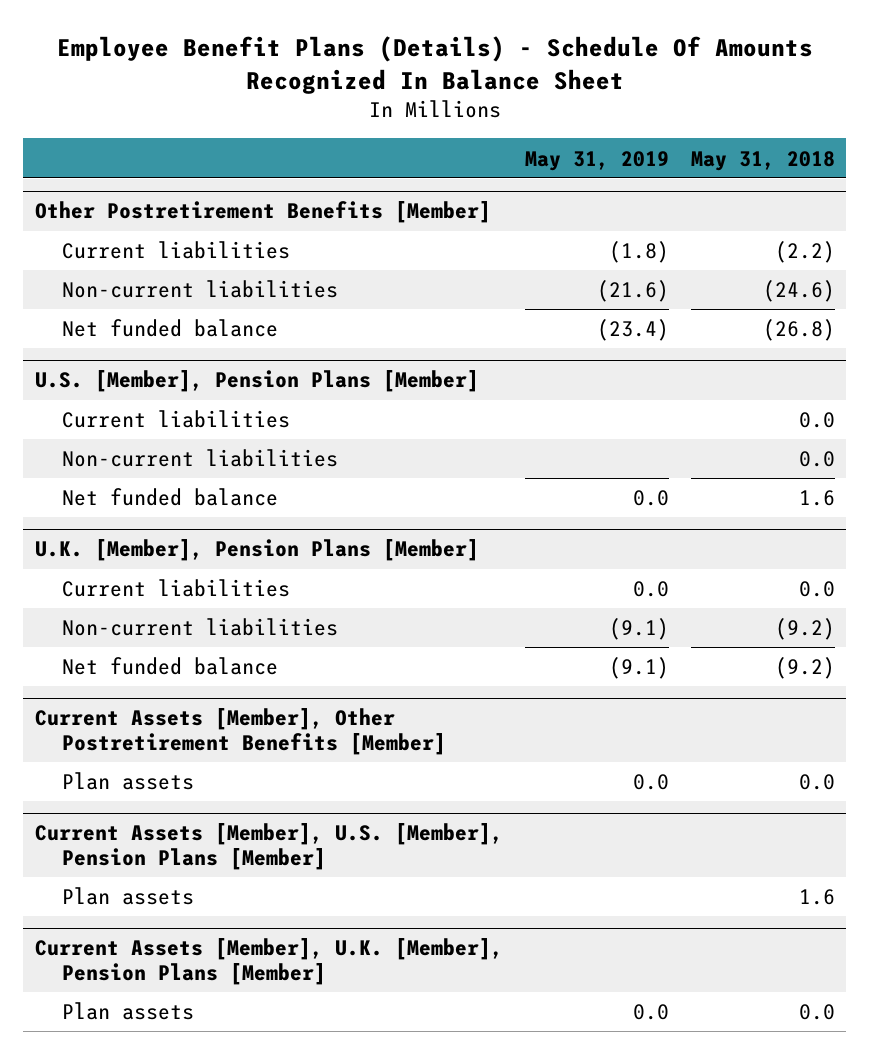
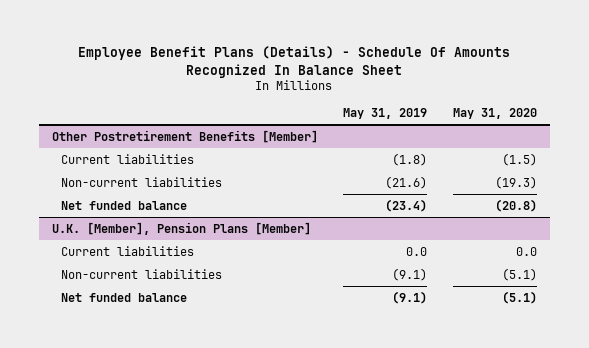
- | May 31, 2019 | May 31, 2018
+ | May 31, 2019 | May 31, 2020
- U.S. [Member], Pension Plans [Member]
- Current liabilities | | 0.0
- Non-current liabilities | | 0.0
- Net funded balance | 0.0 | 1.6
- Current Assets [Member], Other Postretirement Benefits [Member]
- Plan assets | 0.0 | 0.0
- Current Assets [Member], U.S. [Member], Pension Plans [Member]
- Plan assets | | 1.6
- Current Assets [Member], U.K. [Member], Pension Plans [Member]
- Plan assets | 0.0 | 0.0

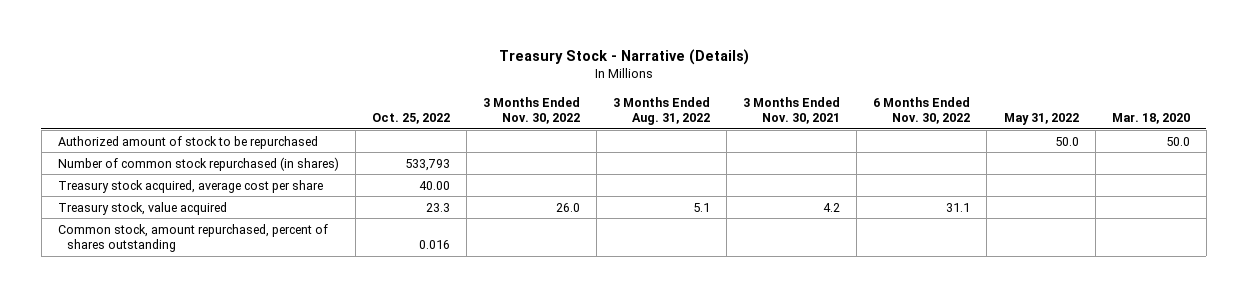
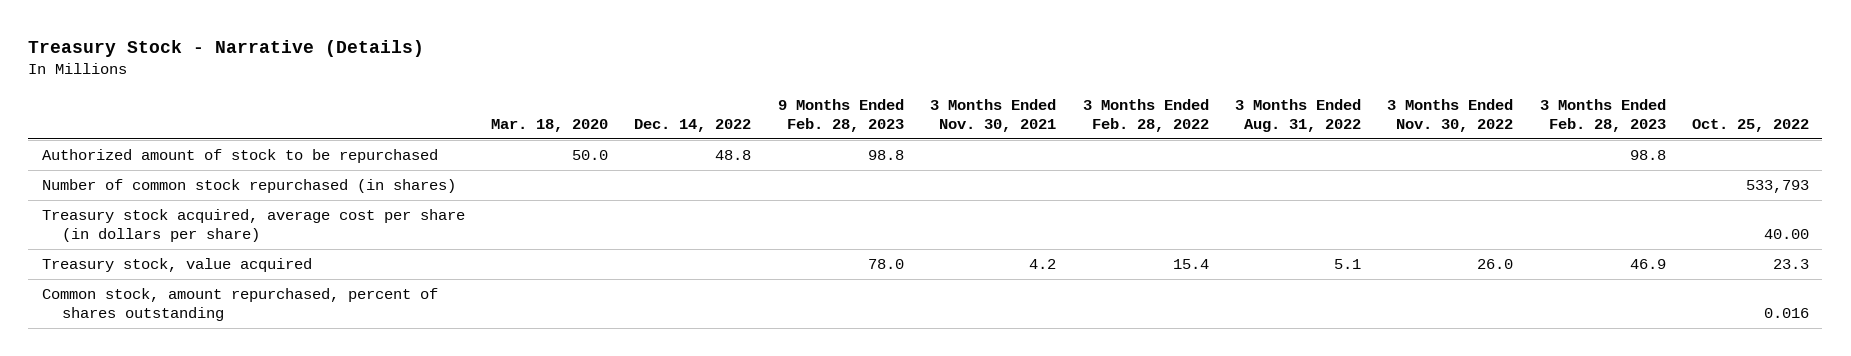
- | Oct. 25, 2022 | 3 Months Ended Nov. 30, 2022 | 3 Months Ended Aug. 31, 2022 | 3 Months Ended Nov. 30, 2021 | 6 Months Ended Nov. 30, 2022 | May 31, 2022 | Mar. 18, 2020
+ | Mar. 18, 2020 | Dec. 14, 2022 | 9 Months Ended Feb. 28, 2023 | 3 Months Ended Nov. 30, 2021 | 3 Months Ended Feb. 28, 2022 | 3 Months Ended Aug. 31, 2022 | 3 Months Ended Nov. 30, 2022 | 3 Months Ended Feb. 28, 2023 | Oct. 25, 2022
- Treasury stock acquired, average cost per share | 40.00 | | | | | |
+ Treasury stock acquired, average cost per share (in dollars per share) | | | | | | | | | 40.00

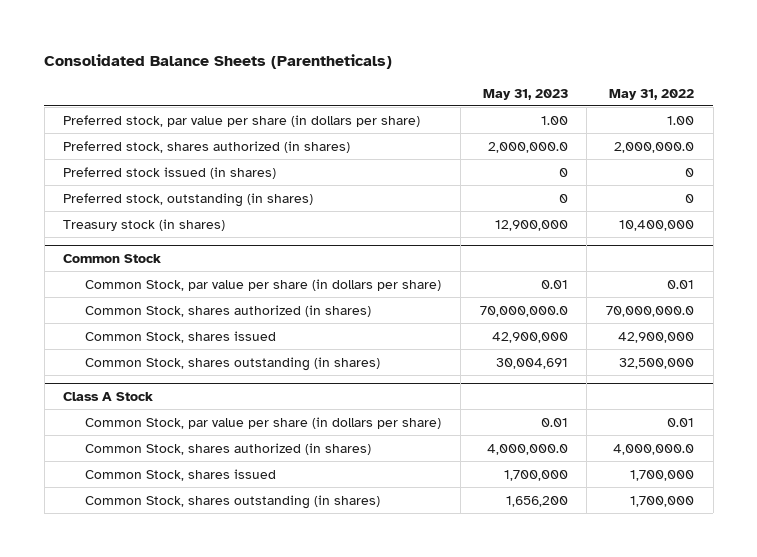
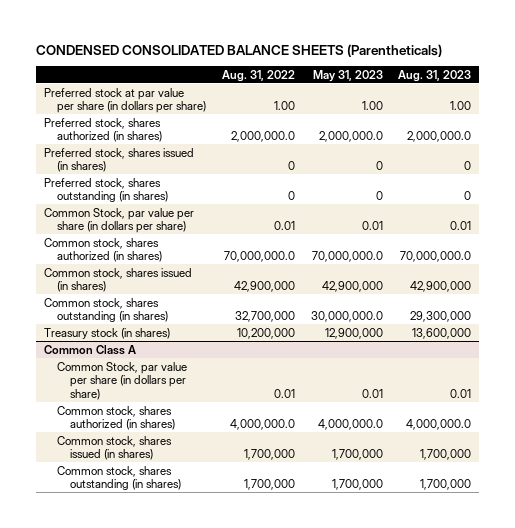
- Consolidated Balance Sheets (Parentheticals)
+ CONDENSED CONSOLIDATED BALANCE SHEETS (Parentheticals)
- | May 31, 2023 | May 31, 2022
+ | Aug. 31, 2022 | May 31, 2023 | Aug. 31, 2023
- Preferred stock, par value per share (in dollars per share) | 1.00 | 1.00
+ Preferred stock at par value per share (in dollars per share) | 1.00 | 1.00 | 1.00
- Preferred stock issued (in shares) | 0 | 0
- Preferred stock, outstanding (in shares) | 0 | 0
- Common Stock
+ Preferred stock, shares issued (in shares) | 0 | 0 | 0
+ Preferred stock, shares outstanding (in shares) | 0 | 0 | 0
- Common Stock, shares authorized (in shares) | 70,000,000.0 | 70,000,000.0
- Common Stock, shares issued | 42,900,000 | 42,900,000
- Common Stock, shares outstanding (in shares) | 30,004,691 | 32,500,000
- Class A Stock
+ Common stock, shares authorized (in shares) | 70,000,000.0 | 70,000,000.0 | 70,000,000.0
+ Common stock, shares issued (in shares) | 42,900,000 | 42,900,000 | 42,900,000
+ Common stock, shares outstanding (in shares) | 32,700,000 | 30,000,000.0 | 29,300,000
moved down: Treasury stock (in shares) | 10,200,000 | 12,900,000 | 13,600,000
+ Common Class A
- Common Stock, shares authorized (in shares) | 4,000,000.0 | 4,000,000.0
- Common Stock, shares issued | 1,700,000 | 1,700,000
- Common Stock, shares outstanding (in shares) | 1,656,200 | 1,700,000
+ Common stock, shares authorized (in shares) | 4,000,000.0 | 4,000,000.0 | 4,000,000.0
+ Common stock, shares issued (in shares) | 1,700,000 | 1,700,000 | 1,700,000
+ Common stock, shares outstanding (in shares) | 1,700,000 | 1,700,000 | 1,700,000

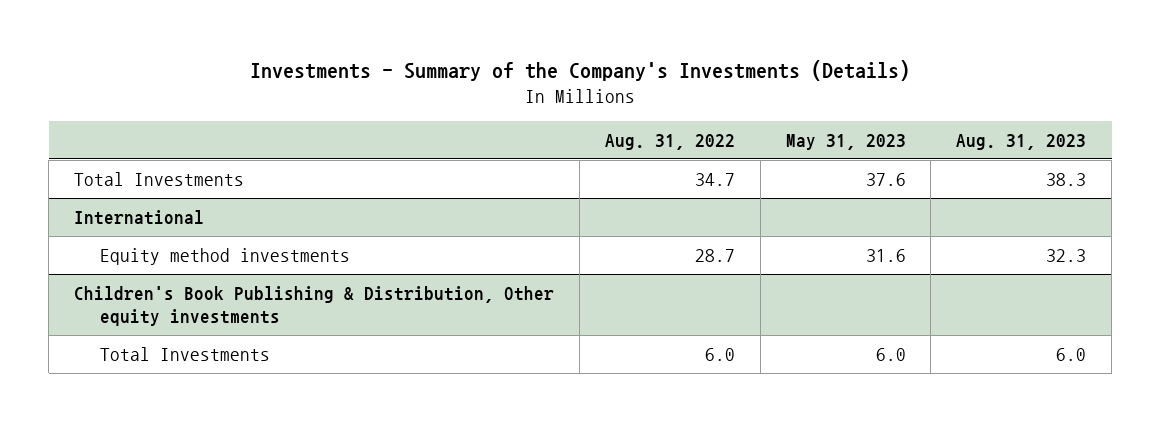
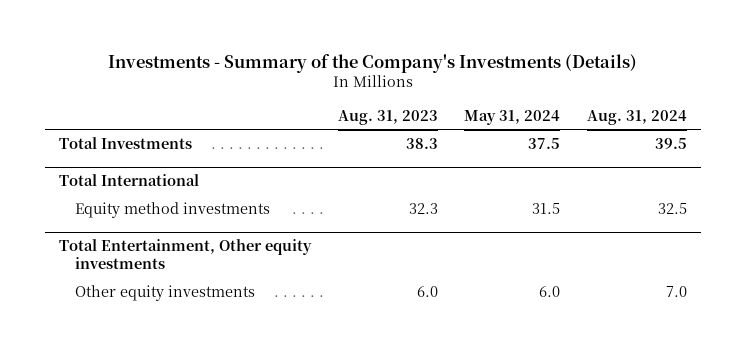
- | Aug. 31, 2022 | May 31, 2023 | Aug. 31, 2023
+ | Aug. 31, 2023 | May 31, 2024 | Aug. 31, 2024
- International
+ Total International
- Children's Book Publishing & Distribution, Other equity investments
- Total Investments | 6.0 | 6.0 | 6.0
+ Total Entertainment, Other equity investments
+ Other equity investments | 6.0 | 6.0 | 7.0

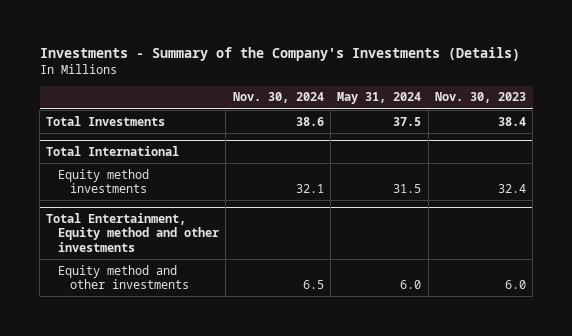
- | Aug. 31, 2023 | May 31, 2024 | Aug. 31, 2024
+ | Nov. 30, 2024 | May 31, 2024 | Nov. 30, 2023
- Total Entertainment, Other equity investments
- Other equity investments | 6.0 | 6.0 | 7.0
+ Total Entertainment, Equity method and other investments
+ Equity method and other investments | 6.5 | 6.0 | 6.0

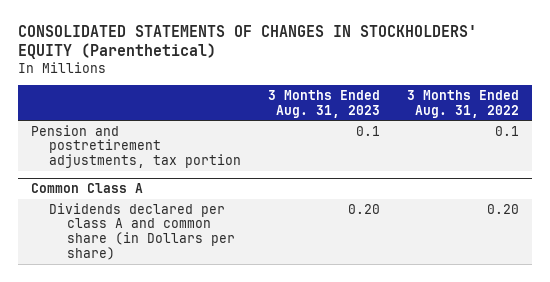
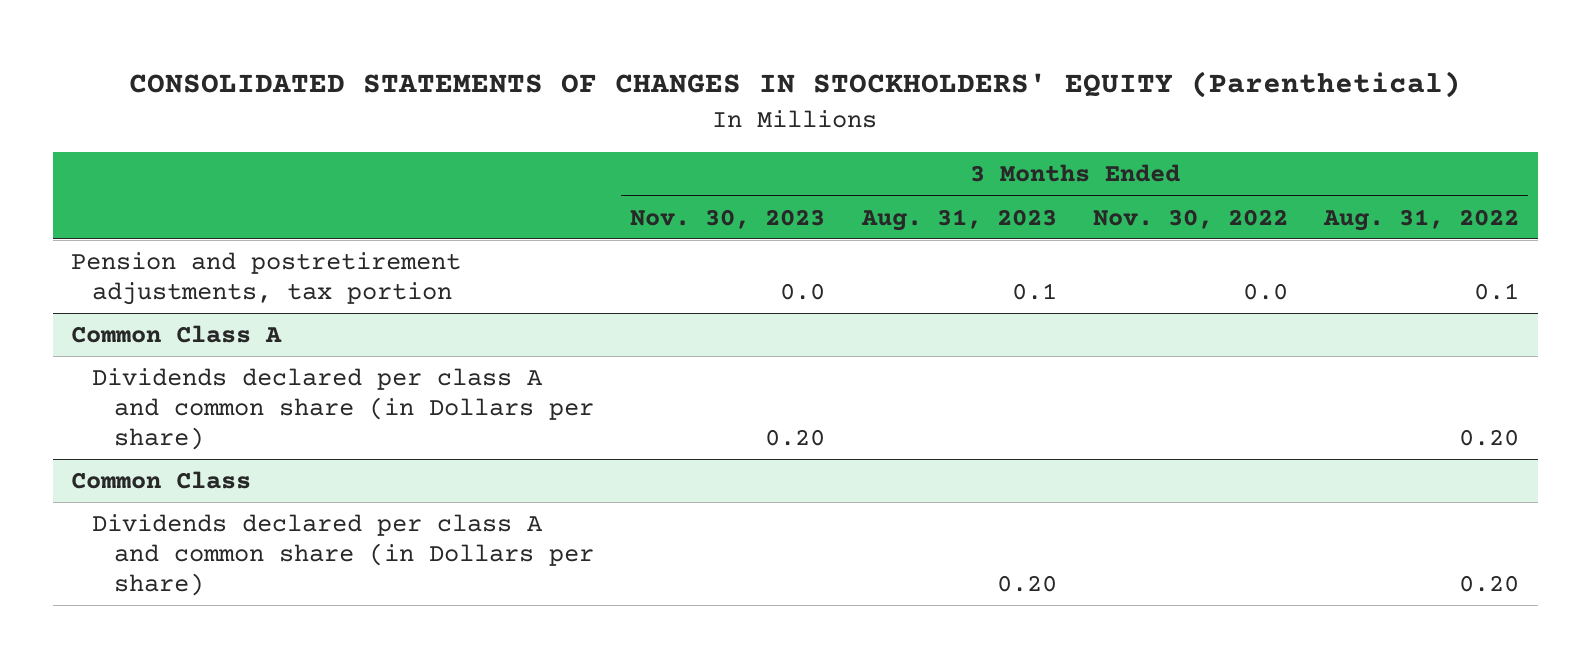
- | 3 Months Ended Aug. 31, 2023 | 3 Months Ended Aug. 31, 2022
+ | 3 Months Ended Nov. 30, 2023 | 3 Months Ended Aug. 31, 2023 | 3 Months Ended Nov. 30, 2022 | 3 Months Ended Aug. 31, 2022
@ Common Class A
+ Dividends declared per class A and common share (in Dollars per share) | 0.20 | | | 0.20
+ Common Class

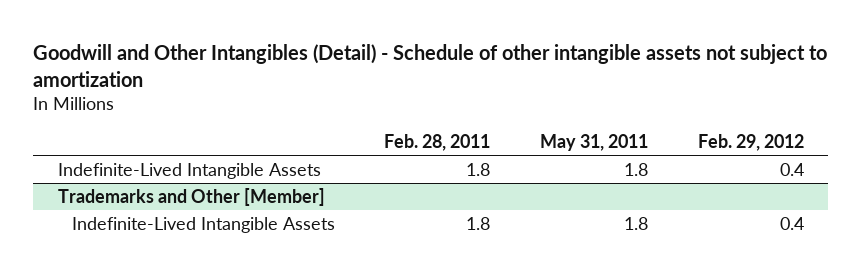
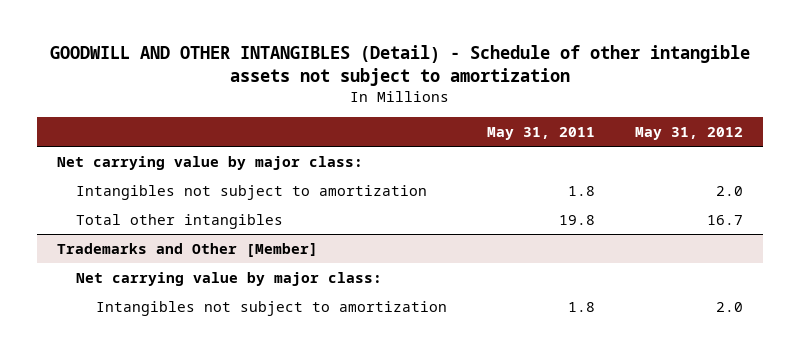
- Goodwill and Other Intangibles (Detail) - Schedule of other intangible assets not subject to amortization
+ GOODWILL AND OTHER INTANGIBLES (Detail) - Schedule of other intangible assets not subject to amortization
- | Feb. 28, 2011 | May 31, 2011 | Feb. 29, 2012
+ | May 31, 2011 | May 31, 2012
- Indefinite-Lived Intangible Assets | 1.8 | 1.8 | 0.4
+ Net carrying value by major class:
+ Intangibles not subject to amortization | 1.8 | 2.0
+ Total other intangibles | 19.8 | 16.7
@ Trademarks and Other [Member]
- Indefinite-Lived Intangible Assets | 1.8 | 1.8 | 0.4
+ Net carrying value by major class:
+ Intangibles not subject to amortization | 1.8 | 2.0

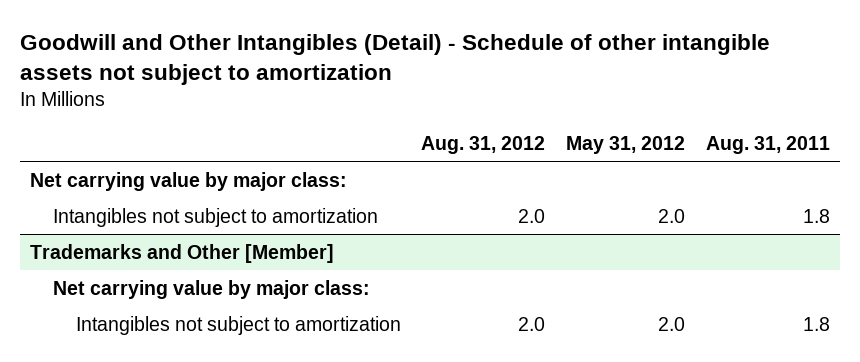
- GOODWILL AND OTHER INTANGIBLES (Detail) - Schedule of other intangible assets not subject to amortization
+ Goodwill and Other Intangibles (Detail) - Schedule of other intangible assets not subject to amortization
- | May 31, 2011 | May 31, 2012
+ | Aug. 31, 2012 | May 31, 2012 | Aug. 31, 2011
- Total other intangibles | 19.8 | 16.7

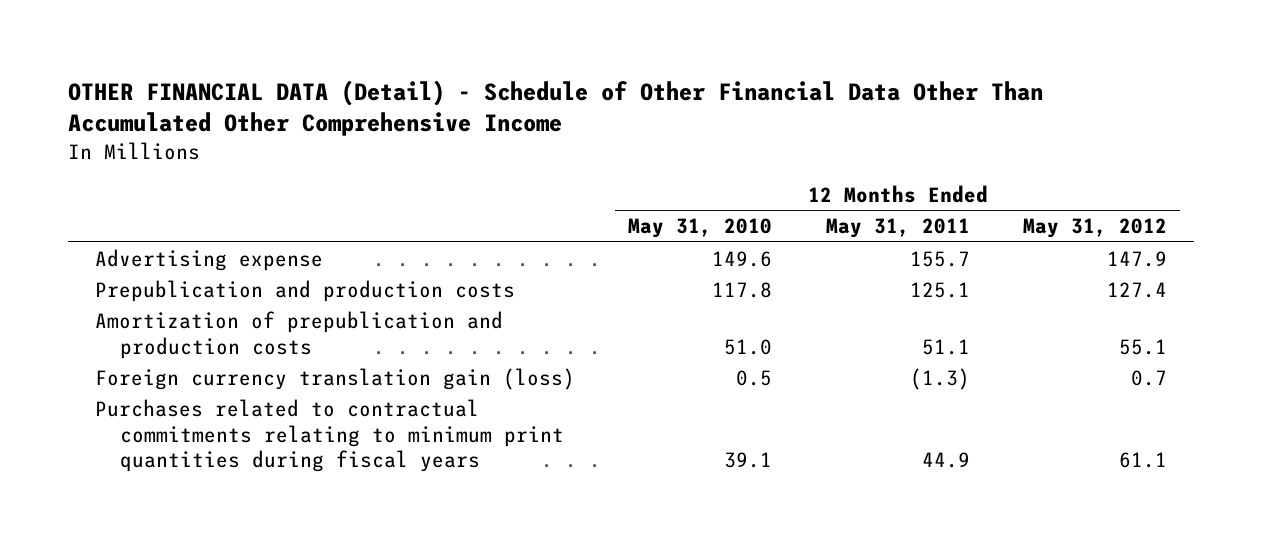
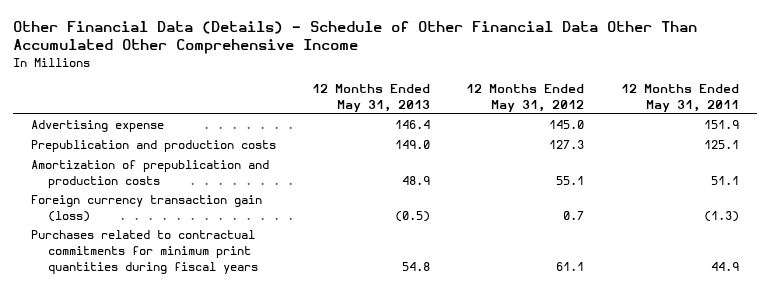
- OTHER FINANCIAL DATA (Detail) - Schedule of Other Financial Data Other Than Accumulated Other Comprehensive Income
+ Other Financial Data (Details) - Schedule of Other Financial Data Other Than Accumulated Other Comprehensive Income
- | 12 Months Ended May 31, 2010 | 12 Months Ended May 31, 2011 | 12 Months Ended May 31, 2012
+ | 12 Months Ended May 31, 2013 | 12 Months Ended May 31, 2012 | 12 Months Ended May 31, 2011
- Advertising expense | 149.6 | 155.7 | 147.9
- Prepublication and production costs | 117.8 | 125.1 | 127.4
+ Advertising expense | 146.4 | 145.0 | 151.9
+ Prepublication and production costs | 149.0 | 127.3 | 125.1
- Foreign currency translation gain (loss) | 0.5 | (1.3) | 0.7
- Purchases related to contractual commitments relating to minimum print quantities during fiscal years | 39.1 | 44.9 | 61.1
+ Foreign currency transaction gain (loss) | (0.5) | 0.7 | (1.3)
+ Purchases related to contractual commitments for minimum print quantities during fiscal years | 54.8 | 61.1 | 44.9

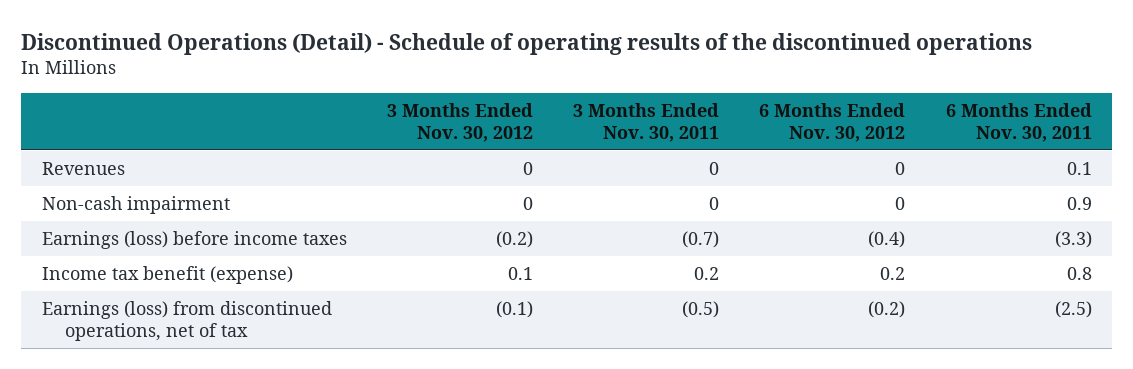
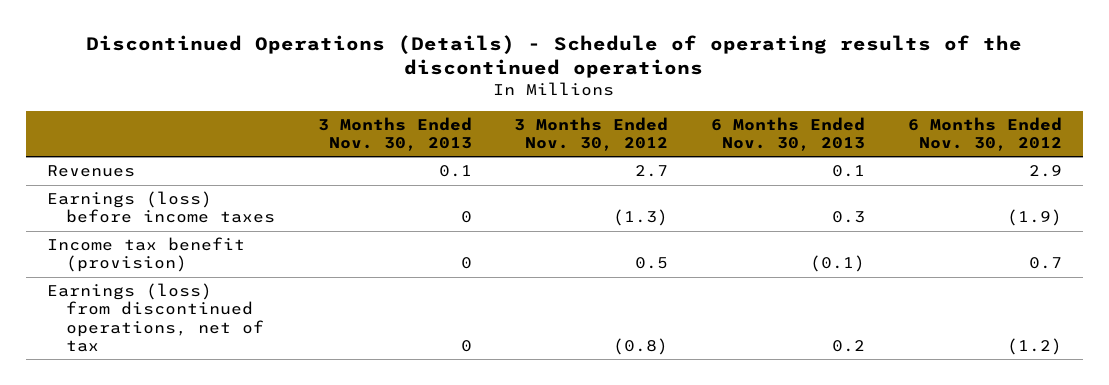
- Discontinued Operations (Detail) - Schedule of operating results of the discontinued operations
+ Discontinued Operations (Details) - Schedule of operating results of the discontinued operations
- | 3 Months Ended Nov. 30, 2012 | 3 Months Ended Nov. 30, 2011 | 6 Months Ended Nov. 30, 2012 | 6 Months Ended Nov. 30, 2011
+ | 3 Months Ended Nov. 30, 2013 | 3 Months Ended Nov. 30, 2012 | 6 Months Ended Nov. 30, 2013 | 6 Months Ended Nov. 30, 2012
- Revenues | 0 | 0 | 0 | 0.1
- Non-cash impairment | 0 | 0 | 0 | 0.9
- Earnings (loss) before income taxes | (0.2) | (0.7) | (0.4) | (3.3)
- Income tax benefit (expense) | 0.1 | 0.2 | 0.2 | 0.8
- Earnings (loss) from discontinued operations, net of tax | (0.1) | (0.5) | (0.2) | (2.5)
+ Revenues | 0.1 | 2.7 | 0.1 | 2.9
+ Earnings (loss) before income taxes | 0 | (1.3) | 0.3 | (1.9)
+ Income tax benefit (provision) | 0 | 0.5 | (0.1) | 0.7
+ Earnings (loss) from discontinued operations, net of tax | 0 | (0.8) | 0.2 | (1.2)

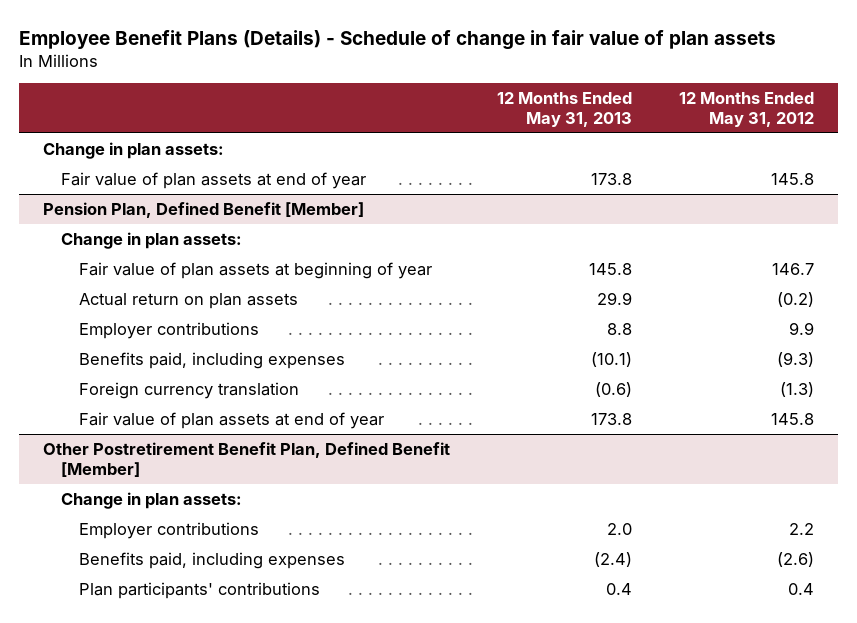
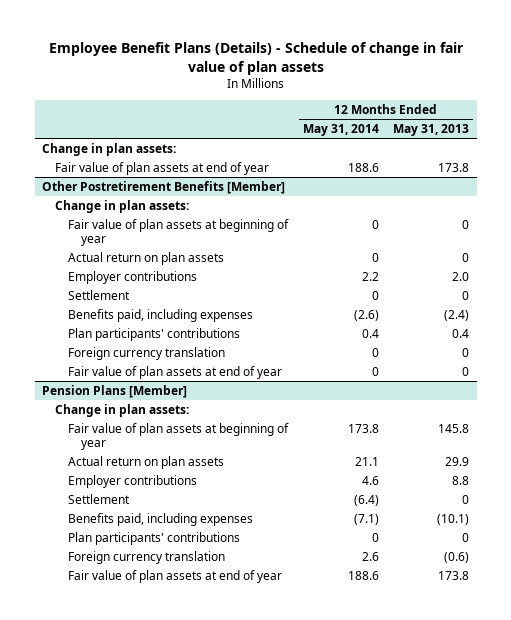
- | 12 Months Ended May 31, 2013 | 12 Months Ended May 31, 2012
+ | 12 Months Ended May 31, 2014 | 12 Months Ended May 31, 2013
- Pension Plan, Defined Benefit [Member]
+ Other Postretirement Benefits [Member]
+ Fair value of plan assets at beginning of year | 0 | 0
+ Actual return on plan assets | 0 | 0
+ Employer contributions | 2.2 | 2.0
+ Settlement | 0 | 0
+ Benefits paid, including expenses | (2.6) | (2.4)
+ Plan participants' contributions | 0.4 | 0.4
+ Foreign currency translation | 0 | 0
+ Fair value of plan assets at end of year | 0 | 0
+ Pension Plans [Member]
+ Change in plan assets:
+ Settlement | (6.4) | 0
+ Plan participants' contributions | 0 | 0
- Other Postretirement Benefit Plan, Defined Benefit [Member]
- Change in plan assets:
- Employer contributions | 2.0 | 2.2
- Benefits paid, including expenses | (2.4) | (2.6)
- Plan participants' contributions | 0.4 | 0.4

